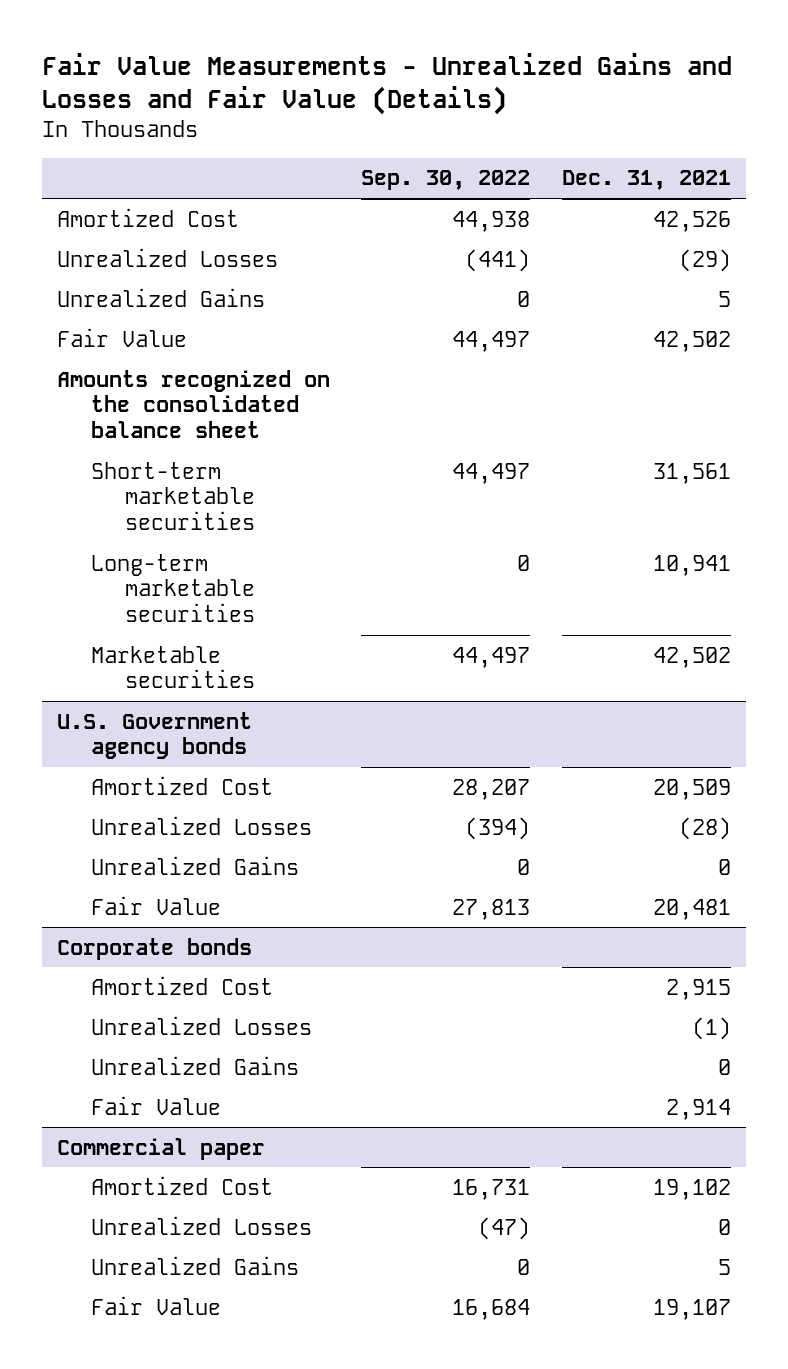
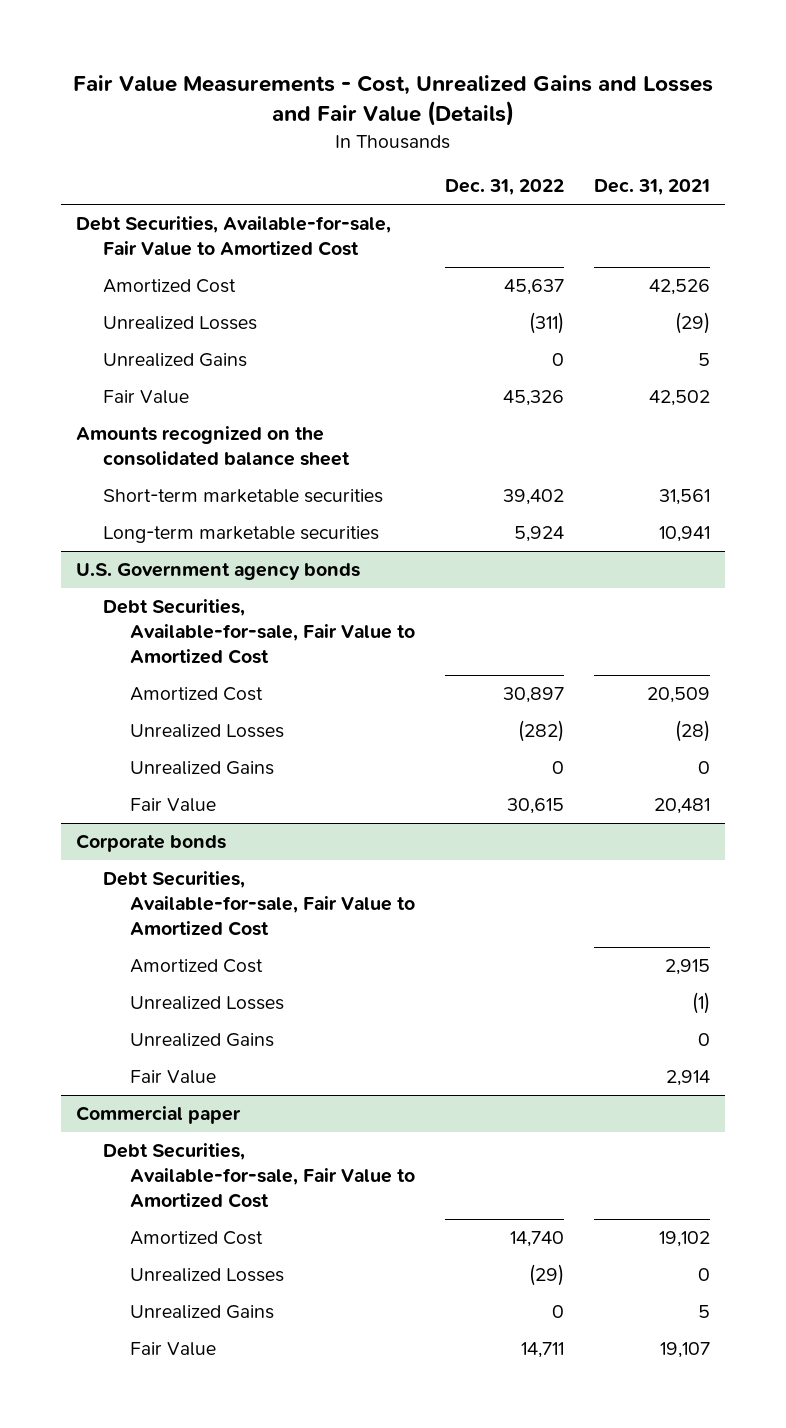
- Fair Value Measurements - Unrealized Gains and Losses and Fair Value (Details)
+ Fair Value Measurements - Cost, Unrealized Gains and Losses and Fair Value (Details)
- | Sep. 30, 2022 | Dec. 31, 2021
+ | Dec. 31, 2022 | Dec. 31, 2021
+ Debt Securities, Available-for-sale, Fair Value to Amortized Cost
- Marketable securities | 44,497 | 42,502
@ U.S. Government agency bonds
+ Debt Securities, Available-for-sale, Fair Value to Amortized Cost
@ Corporate bonds
+ Debt Securities, Available-for-sale, Fair Value to Amortized Cost
@ Commercial paper
+ Debt Securities, Available-for-sale, Fair Value to Amortized Cost

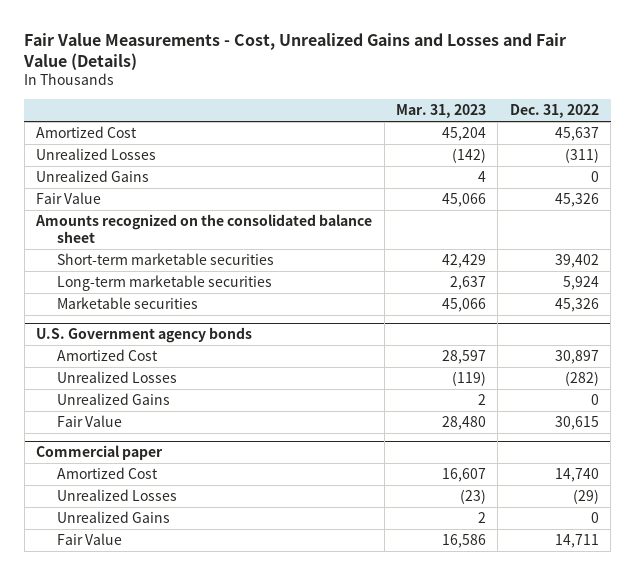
- | Dec. 31, 2022 | Dec. 31, 2021
+ | Mar. 31, 2023 | Dec. 31, 2022
- Debt Securities, Available-for-sale, Fair Value to Amortized Cost
+ Marketable securities | 45,066 | 45,326
@ U.S. Government agency bonds
- Debt Securities, Available-for-sale, Fair Value to Amortized Cost
- Corporate bonds
- Debt Securities, Available-for-sale, Fair Value to Amortized Cost
- Amortized Cost | | 2,915
- Unrealized Losses | | (1)
- Unrealized Gains | | 0
- Fair Value | | 2,914
@ Commercial paper
- Debt Securities, Available-for-sale, Fair Value to Amortized Cost

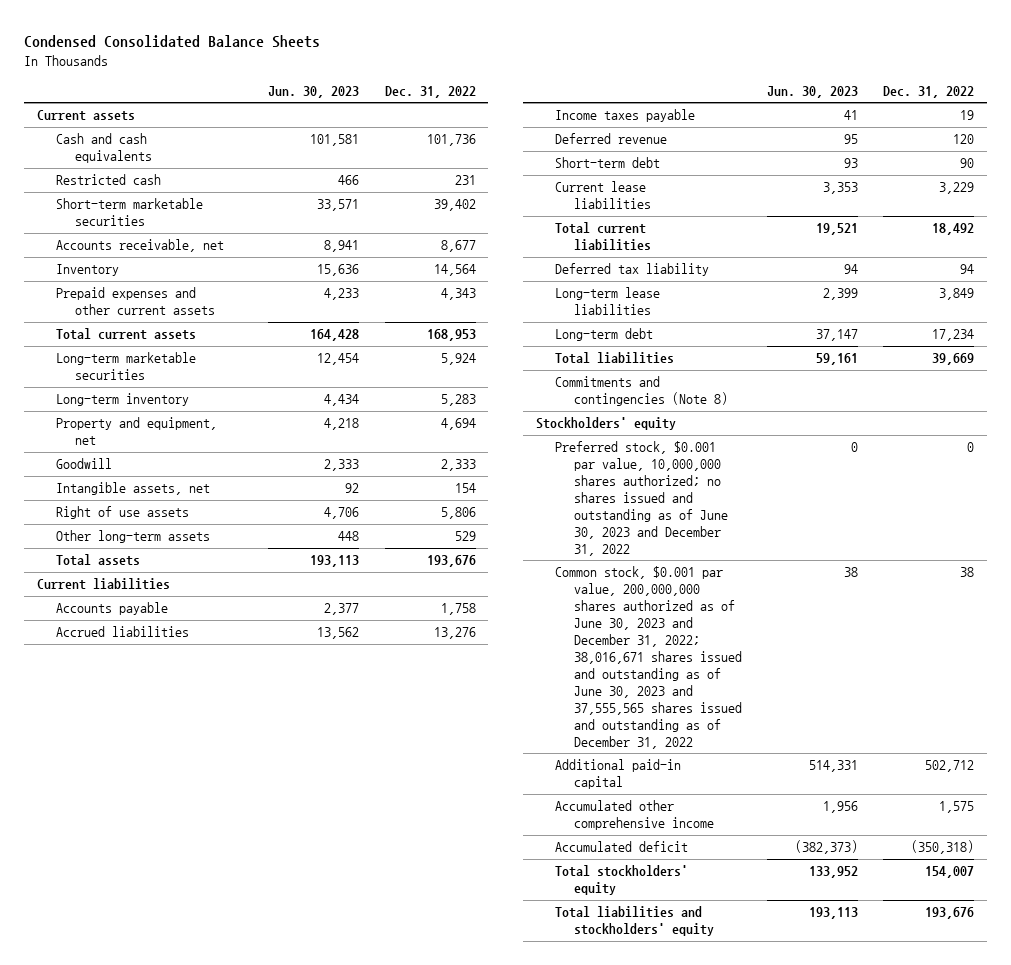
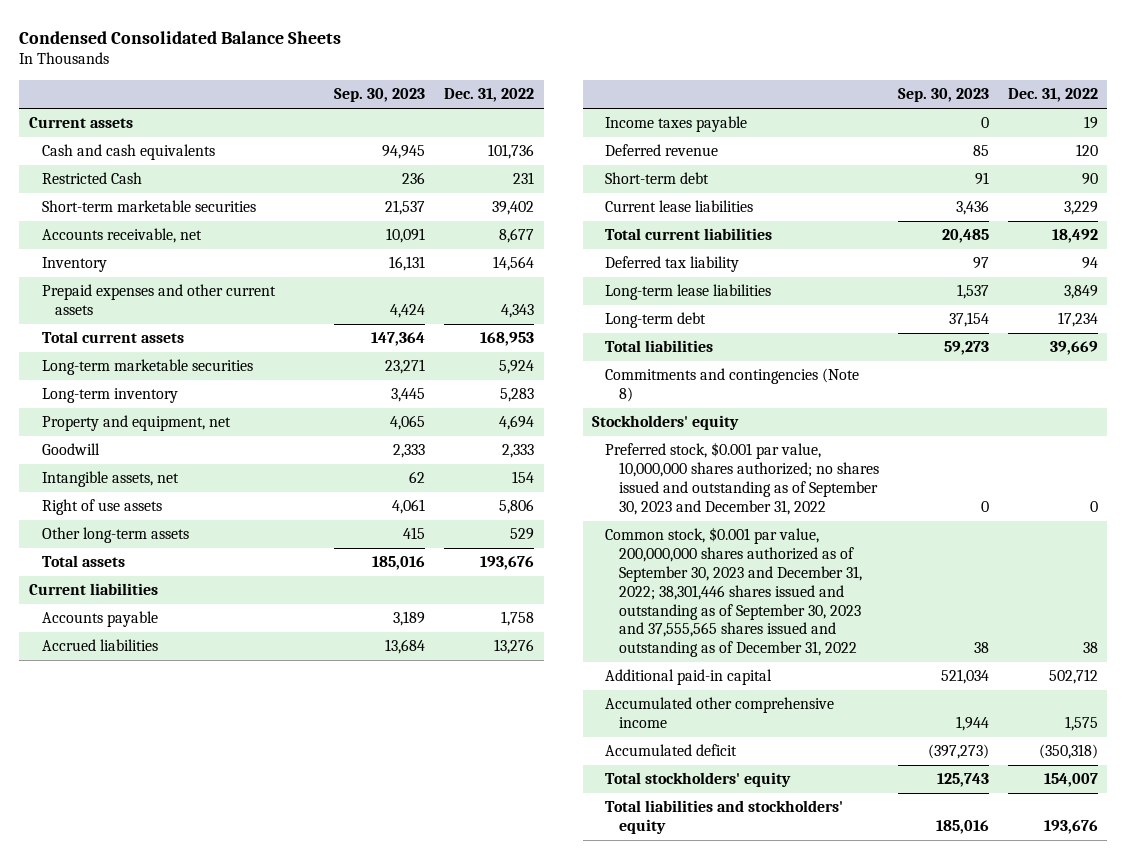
- | Jun. 30, 2023 | Dec. 31, 2022
+ | Sep. 30, 2023 | Dec. 31, 2022
- Restricted cash | 466 | 231
+ Restricted Cash | 236 | 231
- Preferred stock, $0.001 par value, 10,000,000 shares authorized; no shares issued and outstanding as of June 30, 2023 and December 31, 2022 | 0 | 0
- Common stock, $0.001 par value, 200,000,000 shares authorized as of June 30, 2023 and December 31, 2022; 38,016,671 shares issued and outstanding as of June 30, 2023 and 37,555,565 shares issued and outstanding as of December 31, 2022 | 38 | 38
+ Preferred stock, $0.001 par value, 10,000,000 shares authorized; no shares issued and outstanding as of September 30, 2023 and December 31, 2022 | 0 | 0
+ Common stock, $0.001 par value, 200,000,000 shares authorized as of September 30, 2023 and December 31, 2022; 38,301,446 shares issued and outstanding as of September 30, 2023 and 37,555,565 shares issued and outstanding as of December 31, 2022 | 38 | 38

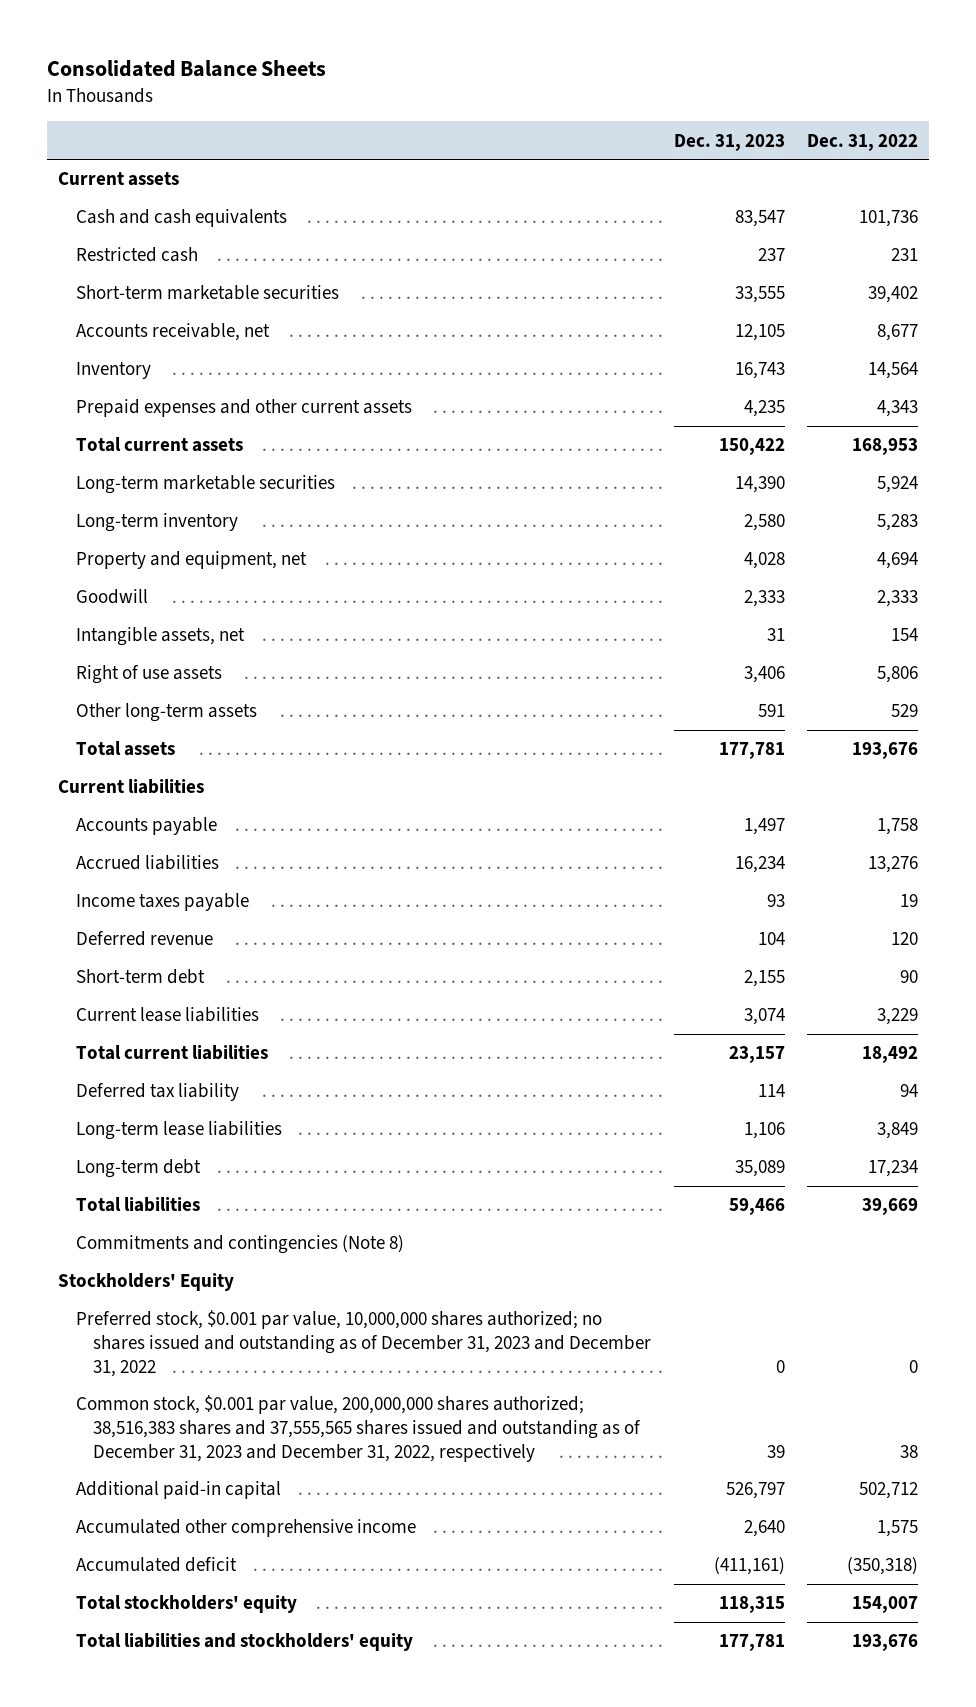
- Condensed Consolidated Balance Sheets
+ Consolidated Balance Sheets
- | Sep. 30, 2023 | Dec. 31, 2022
+ | Dec. 31, 2023 | Dec. 31, 2022
- Restricted Cash | 236 | 231
+ Restricted cash | 237 | 231
- Stockholders' equity
- Preferred stock, $0.001 par value, 10,000,000 shares authorized; no shares issued and outstanding as of September 30, 2023 and December 31, 2022 | 0 | 0
- Common stock, $0.001 par value, 200,000,000 shares authorized as of September 30, 2023 and December 31, 2022; 38,301,446 shares issued and outstanding as of September 30, 2023 and 37,555,565 shares issued and outstanding as of December 31, 2022 | 38 | 38
+ Stockholders' Equity
+ Preferred stock, $0.001 par value, 10,000,000 shares authorized; no shares issued and outstanding as of December 31, 2023 and December 31, 2022 | 0 | 0
+ Common stock, $0.001 par value, 200,000,000 shares authorized; 38,516,383 shares and 37,555,565 shares issued and outstanding as of December 31, 2023 and December 31, 2022, respectively | 39 | 38

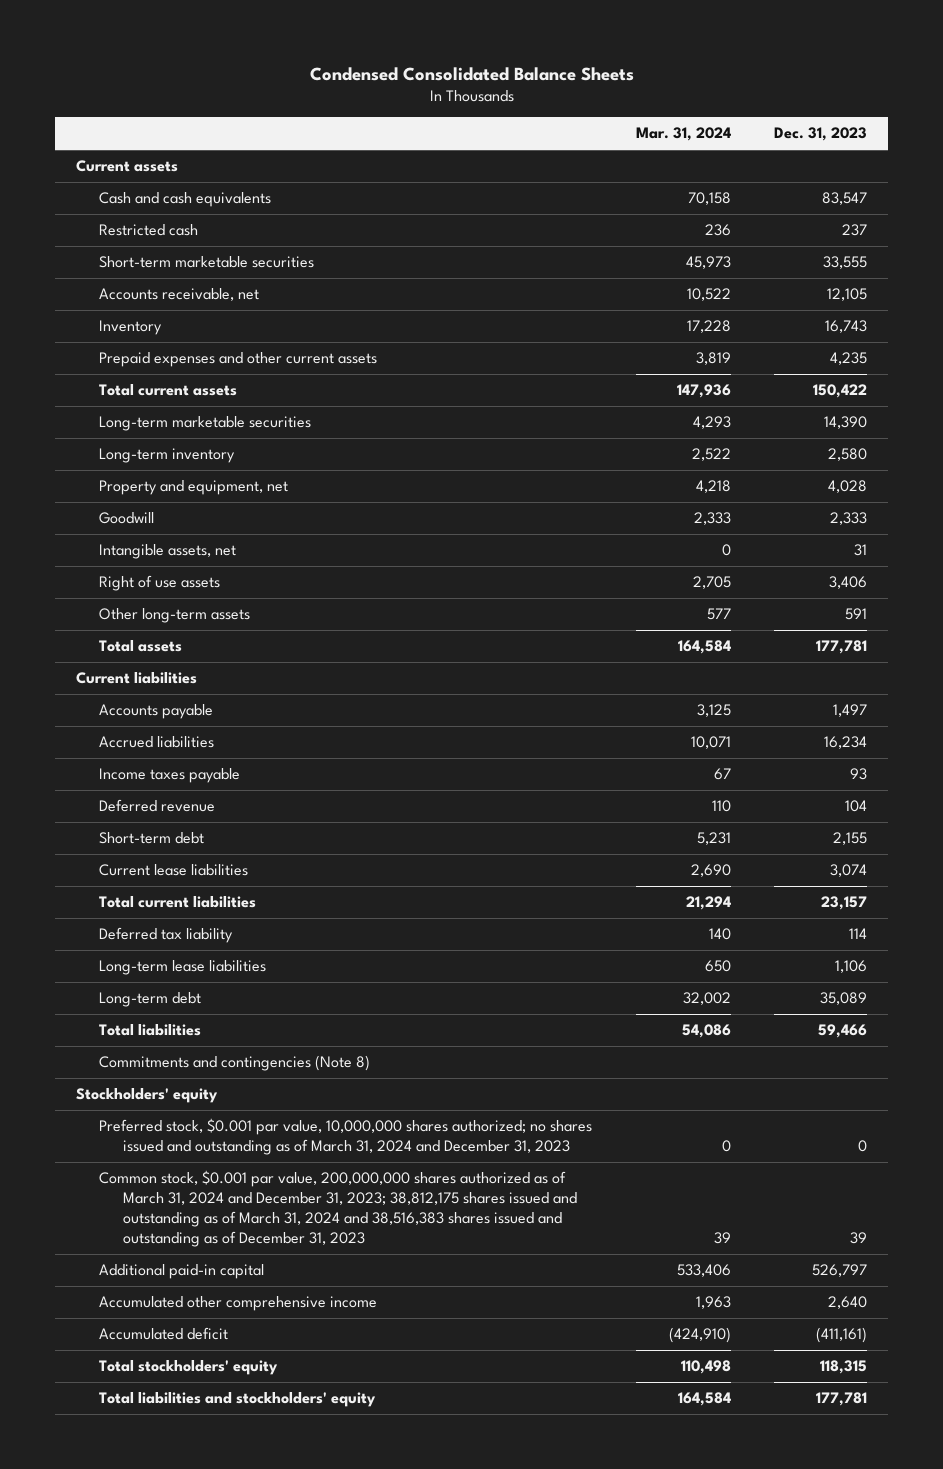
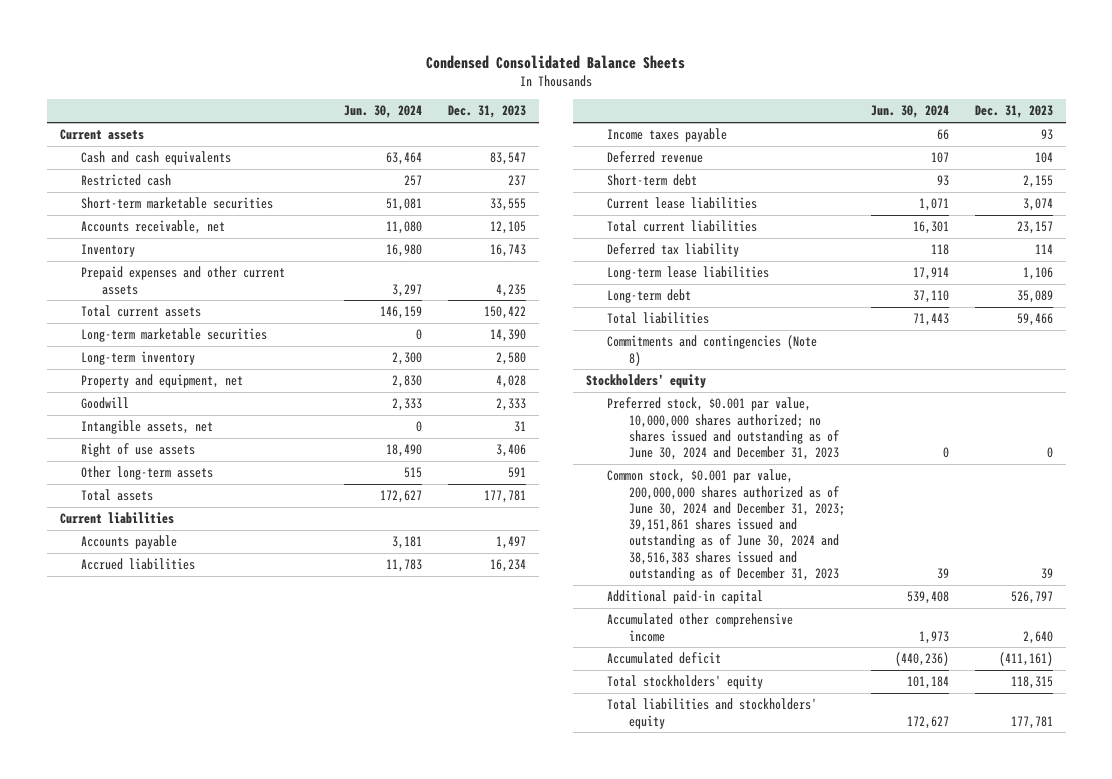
- | Mar. 31, 2024 | Dec. 31, 2023
+ | Jun. 30, 2024 | Dec. 31, 2023
- Preferred stock, $0.001 par value, 10,000,000 shares authorized; no shares issued and outstanding as of March 31, 2024 and December 31, 2023 | 0 | 0
- Common stock, $0.001 par value, 200,000,000 shares authorized as of March 31, 2024 and December 31, 2023; 38,812,175 shares issued and outstanding as of March 31, 2024 and 38,516,383 shares issued and outstanding as of December 31, 2023 | 39 | 39
+ Preferred stock, $0.001 par value, 10,000,000 shares authorized; no shares issued and outstanding as of June 30, 2024 and December 31, 2023 | 0 | 0
+ Common stock, $0.001 par value, 200,000,000 shares authorized as of June 30, 2024 and December 31, 2023; 39,151,861 shares issued and outstanding as of June 30, 2024 and 38,516,383 shares issued and outstanding as of December 31, 2023 | 39 | 39

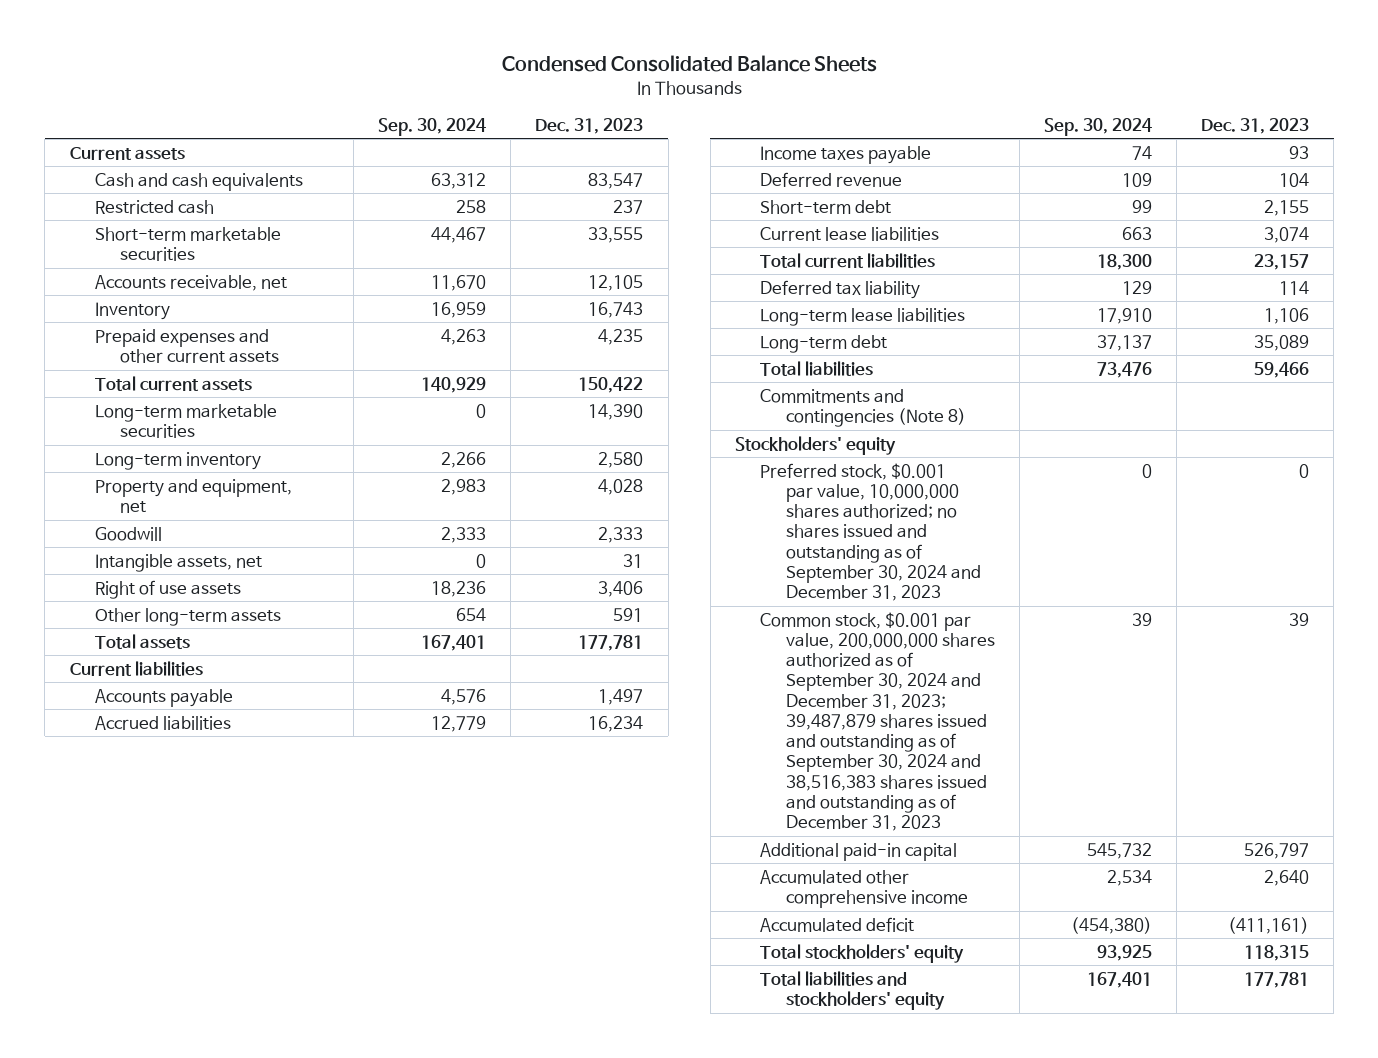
- | Jun. 30, 2024 | Dec. 31, 2023
+ | Sep. 30, 2024 | Dec. 31, 2023
- Preferred stock, $0.001 par value, 10,000,000 shares authorized; no shares issued and outstanding as of June 30, 2024 and December 31, 2023 | 0 | 0
- Common stock, $0.001 par value, 200,000,000 shares authorized as of June 30, 2024 and December 31, 2023; 39,151,861 shares issued and outstanding as of June 30, 2024 and 38,516,383 shares issued and outstanding as of December 31, 2023 | 39 | 39
+ Preferred stock, $0.001 par value, 10,000,000 shares authorized; no shares issued and outstanding as of September 30, 2024 and December 31, 2023 | 0 | 0
+ Common stock, $0.001 par value, 200,000,000 shares authorized as of September 30, 2024 and December 31, 2023; 39,487,879 shares issued and outstanding as of September 30, 2024 and 38,516,383 shares issued and outstanding as of December 31, 2023 | 39 | 39

